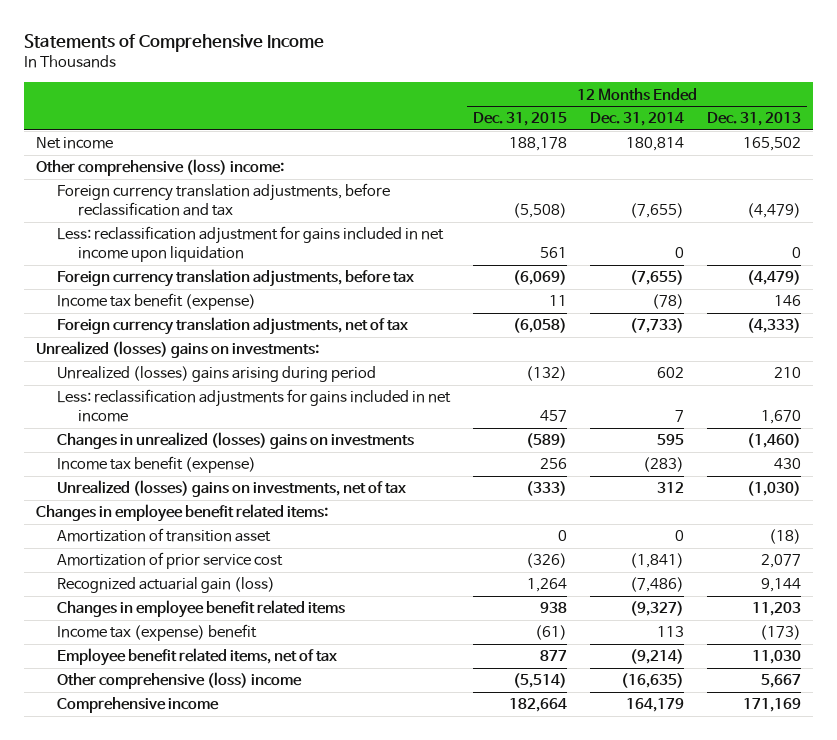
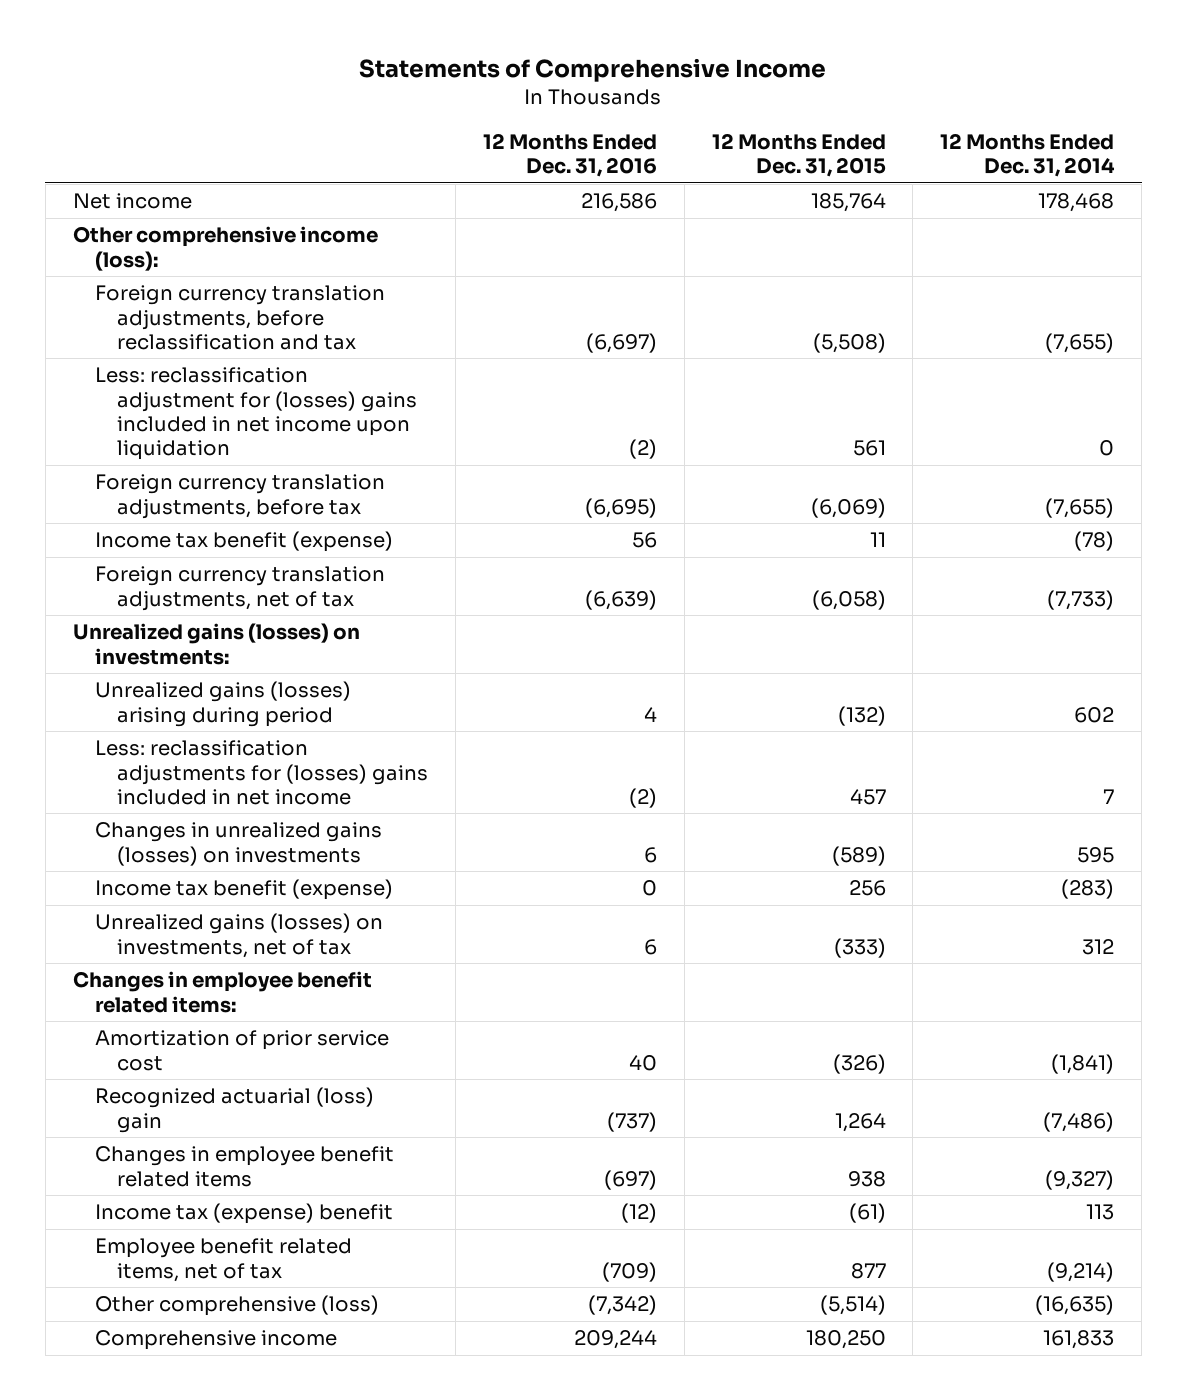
- | 12 Months Ended Dec. 31, 2015 | 12 Months Ended Dec. 31, 2014 | 12 Months Ended Dec. 31, 2013
+ | 12 Months Ended Dec. 31, 2016 | 12 Months Ended Dec. 31, 2015 | 12 Months Ended Dec. 31, 2014
- Net income | 188,178 | 180,814 | 165,502
- Other comprehensive (loss) income:
+ Net income | 216,586 | 185,764 | 178,468
+ Other comprehensive income (loss):
- Less: reclassification adjustment for gains included in net income upon liquidation | 561 | 0 | 0
+ Less: reclassification adjustment for (losses) gains included in net income upon liquidation | (2) | 561 | 0
- Unrealized (losses) gains on investments:
- Unrealized (losses) gains arising during period | (132) | 602 | 210
- Less: reclassification adjustments for gains included in net income | 457 | 7 | 1,670
- Changes in unrealized (losses) gains on investments | (589) | 595 | (1,460)
+ Unrealized gains (losses) on investments:
+ Unrealized gains (losses) arising during period | 4 | (132) | 602
+ Less: reclassification adjustments for (losses) gains included in net income | (2) | 457 | 7
+ Changes in unrealized gains (losses) on investments | 6 | (589) | 595
- Unrealized (losses) gains on investments, net of tax | (333) | 312 | (1,030)
+ Unrealized gains (losses) on investments, net of tax | 6 | (333) | 312
- Amortization of transition asset | 0 | 0 | (18)
- Recognized actuarial gain (loss) | 1,264 | (7,486) | 9,144
+ Recognized actuarial (loss) gain | (737) | 1,264 | (7,486)
- Other comprehensive (loss) income | (5,514) | (16,635) | 5,667
- Comprehensive income | 182,664 | 164,179 | 171,169
+ Other comprehensive (loss) | (7,342) | (5,514) | (16,635)
+ Comprehensive income | 209,244 | 180,250 | 161,833

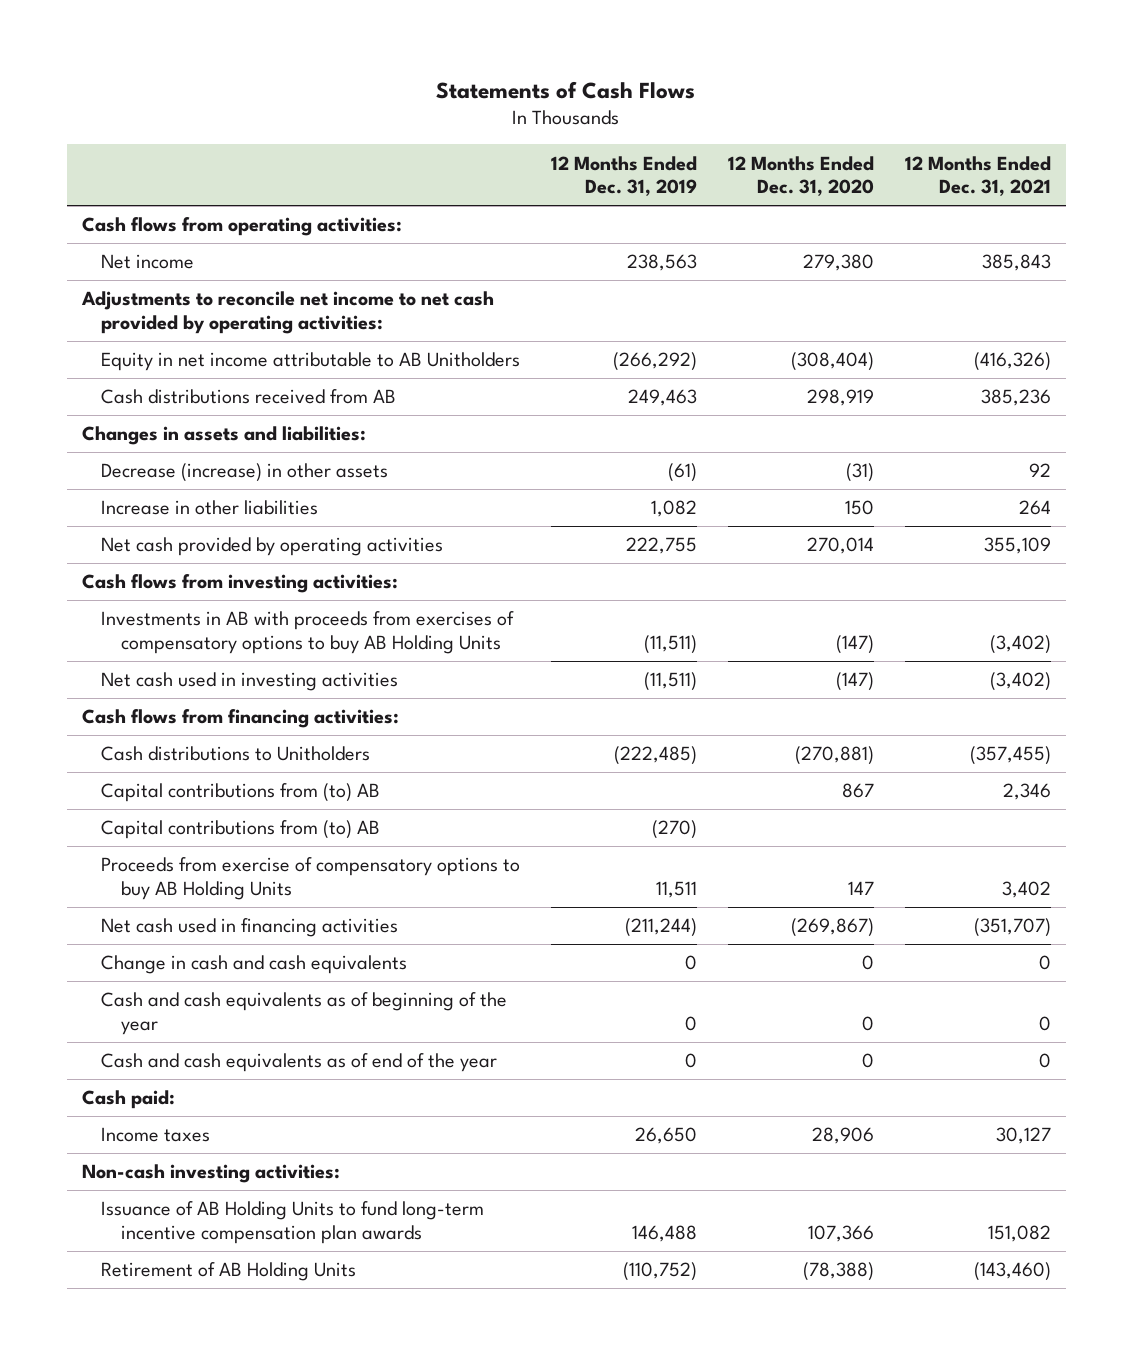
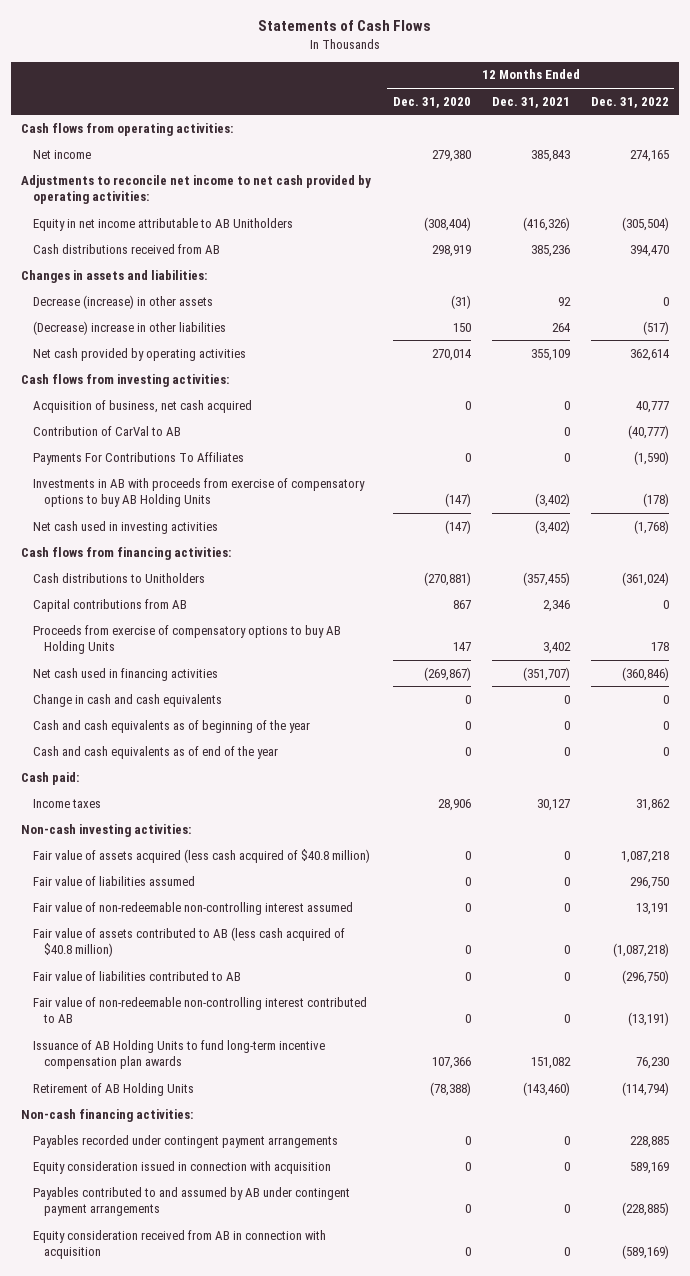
- | 12 Months Ended Dec. 31, 2019 | 12 Months Ended Dec. 31, 2020 | 12 Months Ended Dec. 31, 2021
+ | 12 Months Ended Dec. 31, 2020 | 12 Months Ended Dec. 31, 2021 | 12 Months Ended Dec. 31, 2022
- Increase in other liabilities | 1,082 | 150 | 264
+ (Decrease) increase in other liabilities | 150 | 264 | (517)
- Investments in AB with proceeds from exercises of compensatory options to buy AB Holding Units | (11,511) | (147) | (3,402)
+ Acquisition of business, net cash acquired | 0 | 0 | 40,777
+ Contribution of CarVal to AB | | 0 | (40,777)
+ Payments For Contributions To Affiliates | 0 | 0 | (1,590)
+ Investments in AB with proceeds from exercise of compensatory options to buy AB Holding Units | (147) | (3,402) | (178)
- Capital contributions from (to) AB | | 867 | 2,346
- Capital contributions from (to) AB | (270) | |
+ Capital contributions from AB | 867 | 2,346 | 0
+ Fair value of assets acquired (less cash acquired of $40.8 million) | 0 | 0 | 1,087,218
+ Fair value of liabilities assumed | 0 | 0 | 296,750
+ Fair value of non-redeemable non-controlling interest assumed | 0 | 0 | 13,191
+ Fair value of assets contributed to AB (less cash acquired of $40.8 million) | 0 | 0 | (1,087,218)
+ Fair value of liabilities contributed to AB | 0 | 0 | (296,750)
+ Fair value of non-redeemable non-controlling interest contributed to AB | 0 | 0 | (13,191)
+ Non-cash financing activities:
+ Payables recorded under contingent payment arrangements | 0 | 0 | 228,885
+ Equity consideration issued in connection with acquisition | 0 | 0 | 589,169
+ Payables contributed to and assumed by AB under contingent payment arrangements | 0 | 0 | (228,885)
+ Equity consideration received from AB in connection with acquisition | 0 | 0 | (589,169)

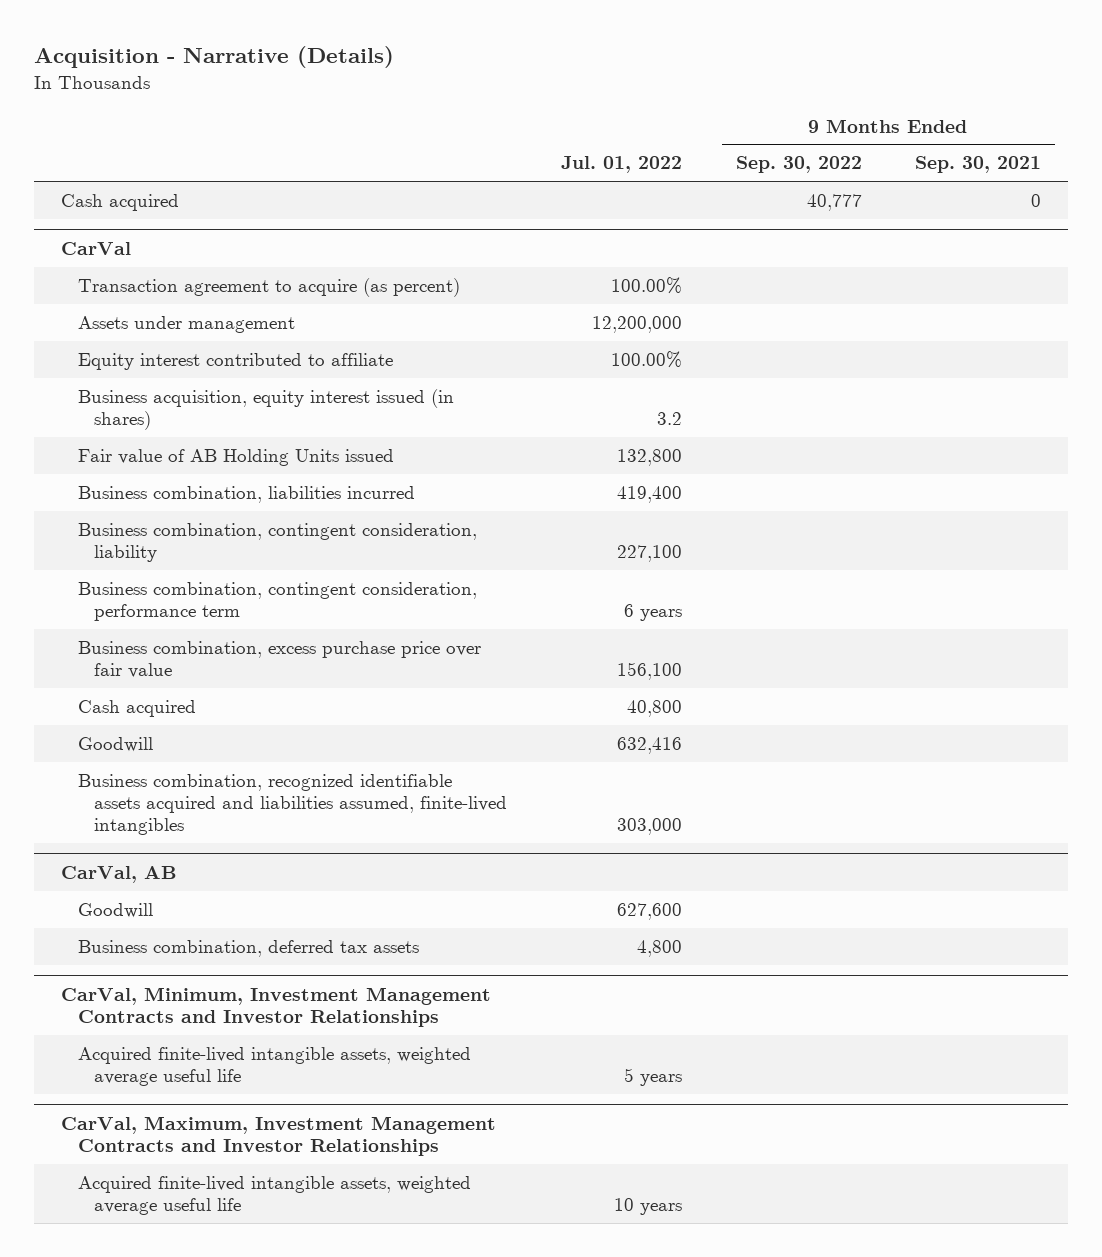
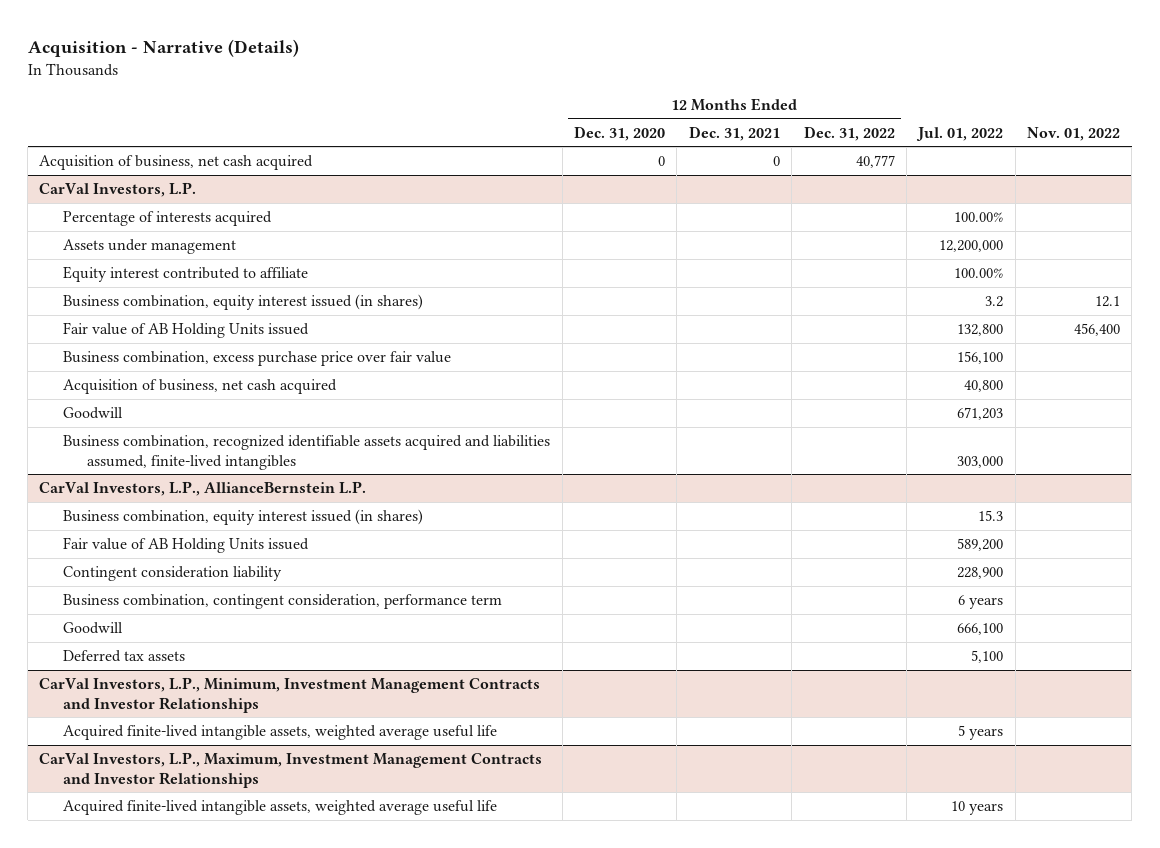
- | Jul. 01, 2022 | 9 Months Ended Sep. 30, 2022 | 9 Months Ended Sep. 30, 2021
+ | 12 Months Ended Dec. 31, 2020 | 12 Months Ended Dec. 31, 2021 | 12 Months Ended Dec. 31, 2022 | Jul. 01, 2022 | Nov. 01, 2022
- Cash acquired | | 40,777 | 0
- CarVal
- Transaction agreement to acquire (as percent) | 100.00% | |
+ Acquisition of business, net cash acquired | 0 | 0 | 40,777 | |
+ CarVal Investors, L.P.
+ Percentage of interests acquired | | | | 100.00% |
- Business acquisition, equity interest issued (in shares) | 3.2 | |
+ Business combination, equity interest issued (in shares) | | | | 3.2 | 12.1
- Business combination, liabilities incurred | 419,400 | |
- Business combination, contingent consideration, liability | 227,100 | |
- Business combination, contingent consideration, performance term | 6 years | |
- Cash acquired | 40,800 | |
- Goodwill | 632,416 | |
+ Acquisition of business, net cash acquired | | | | 40,800 |
+ Goodwill | | | | 671,203 |
- CarVal, AB
- Goodwill | 627,600 | |
- Business combination, deferred tax assets | 4,800 | |
- CarVal, Minimum, Investment Management Contracts and Investor Relationships
+ CarVal Investors, L.P., AllianceBernstein L.P.
+ Business combination, equity interest issued (in shares) | | | | 15.3 |
+ Fair value of AB Holding Units issued | | | | 589,200 |
+ Contingent consideration liability | | | | 228,900 |
+ Business combination, contingent consideration, performance term | | | | 6 years |
+ Goodwill | | | | 666,100 |
+ Deferred tax assets | | | | 5,100 |
+ CarVal Investors, L.P., Minimum, Investment Management Contracts and Investor Relationships
- CarVal, Maximum, Investment Management Contracts and Investor Relationships
+ CarVal Investors, L.P., Maximum, Investment Management Contracts and Investor Relationships

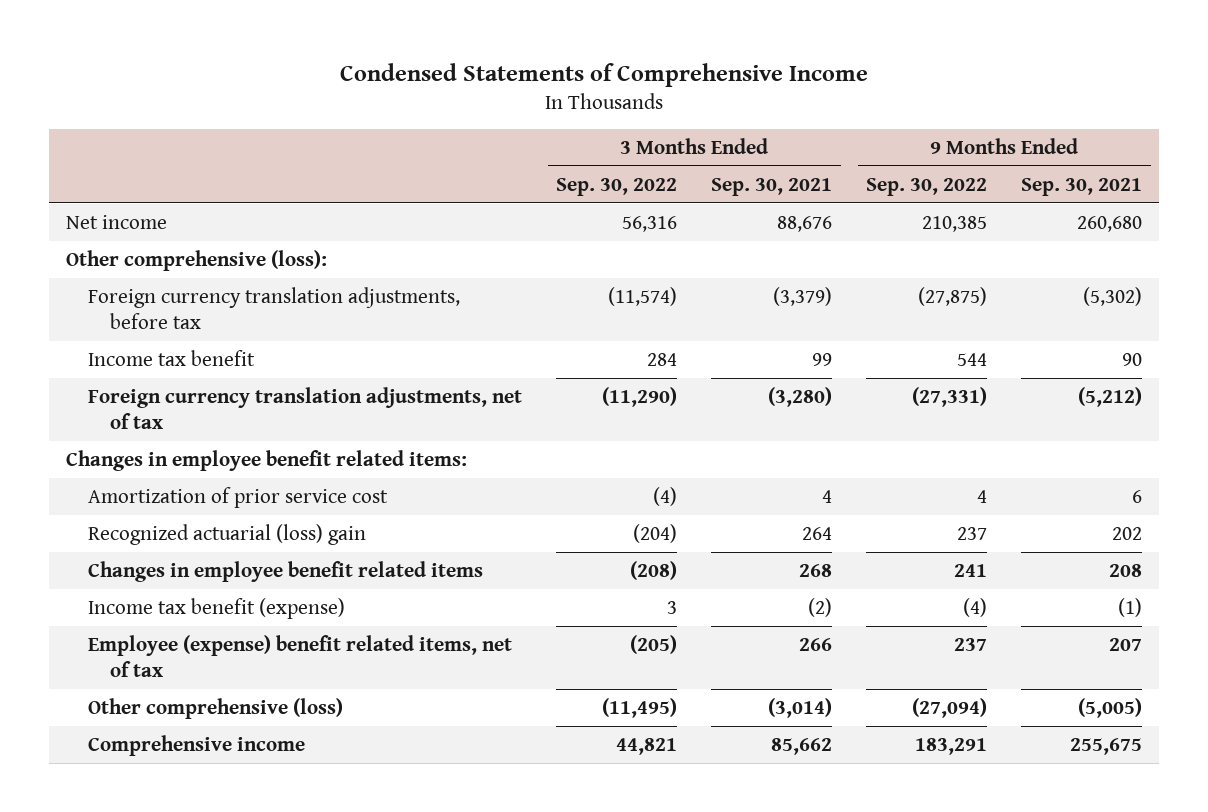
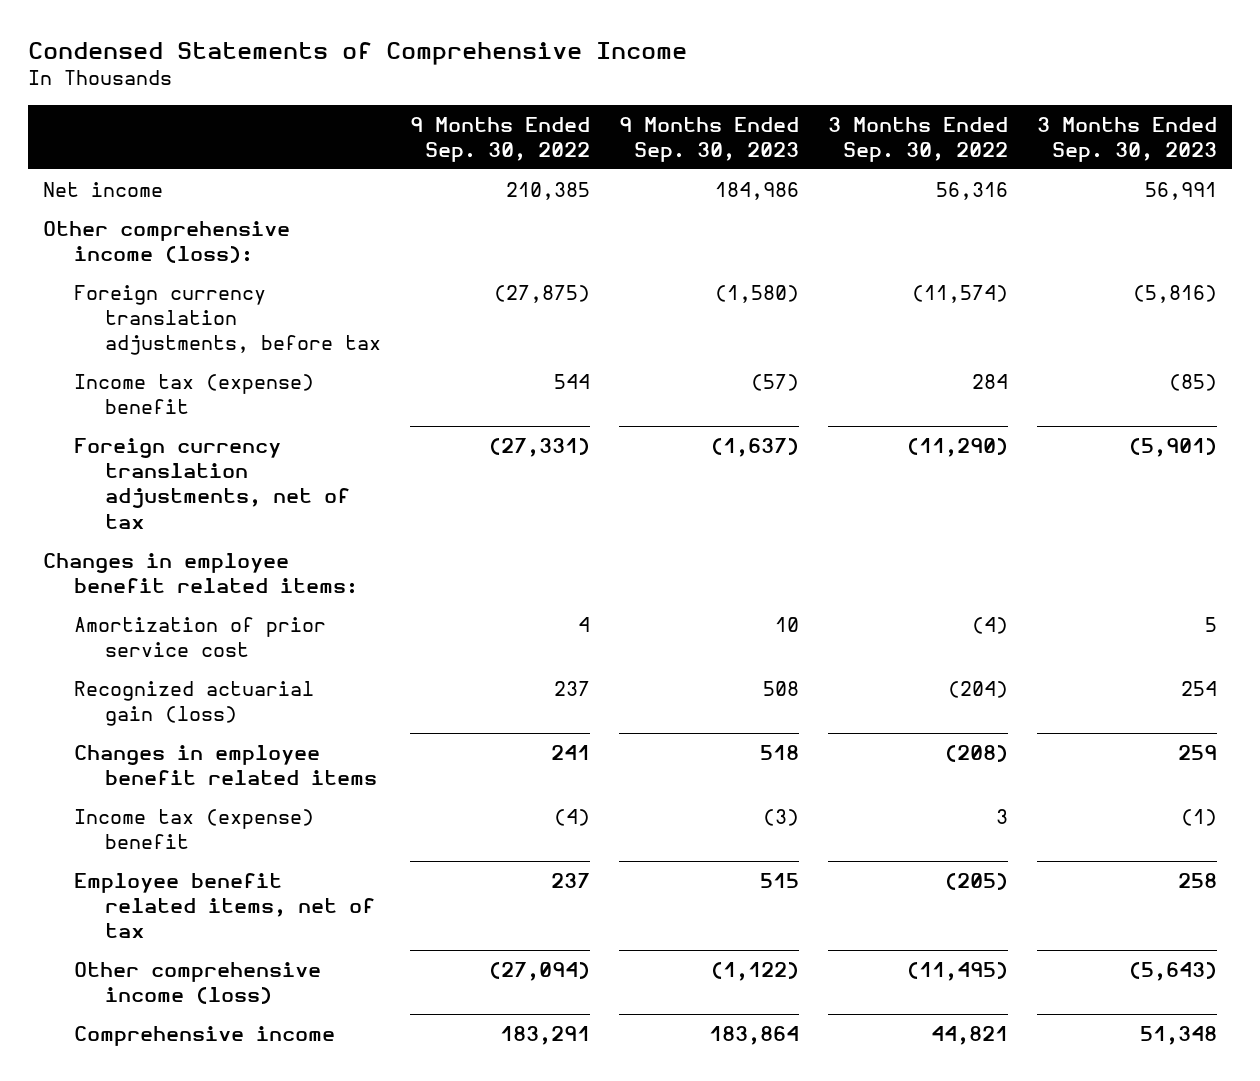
- | 3 Months Ended Sep. 30, 2022 | 3 Months Ended Sep. 30, 2021 | 9 Months Ended Sep. 30, 2022 | 9 Months Ended Sep. 30, 2021
+ | 9 Months Ended Sep. 30, 2022 | 9 Months Ended Sep. 30, 2023 | 3 Months Ended Sep. 30, 2022 | 3 Months Ended Sep. 30, 2023
- Other comprehensive (loss):
+ Other comprehensive income (loss):
- Income tax benefit | 284 | 99 | 544 | 90
+ Income tax (expense) benefit | 544 | (57) | 284 | (85)
- Recognized actuarial (loss) gain | (204) | 264 | 237 | 202
+ Recognized actuarial gain (loss) | 237 | 508 | (204) | 254
- Income tax benefit (expense) | 3 | (2) | (4) | (1)
- Employee (expense) benefit related items, net of tax | (205) | 266 | 237 | 207
- Other comprehensive (loss) | (11,495) | (3,014) | (27,094) | (5,005)
+ Income tax (expense) benefit | (4) | (3) | 3 | (1)
+ Employee benefit related items, net of tax | 237 | 515 | (205) | 258
+ Other comprehensive income (loss) | (27,094) | (1,122) | (11,495) | (5,643)

